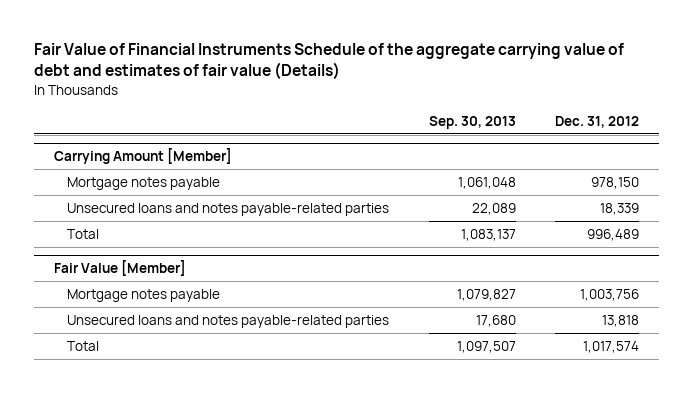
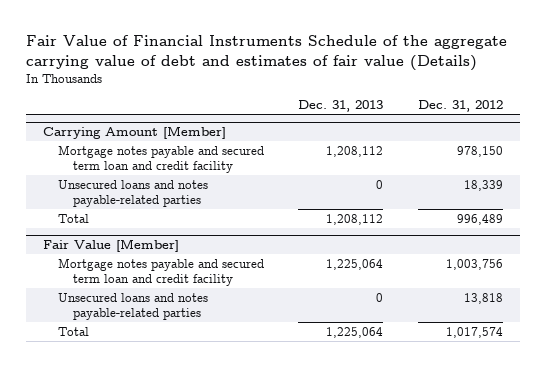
- | Sep. 30, 2013 | Dec. 31, 2012
+ | Dec. 31, 2013 | Dec. 31, 2012
@ Carrying Amount [Member]
- Mortgage notes payable | 1,061,048 | 978,150
+ Mortgage notes payable and secured term loan and credit facility | 1,208,112 | 978,150
@ Fair Value [Member]
- Mortgage notes payable | 1,079,827 | 1,003,756
+ Mortgage notes payable and secured term loan and credit facility | 1,225,064 | 1,003,756

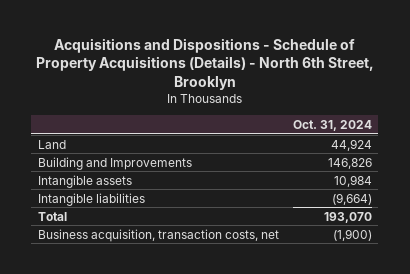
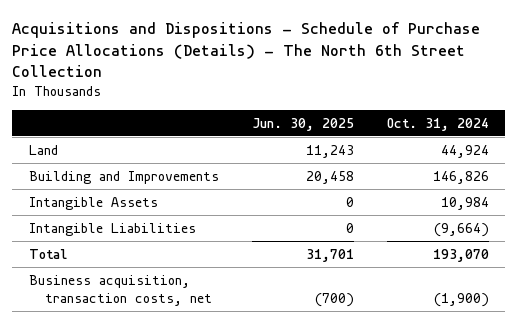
- Acquisitions and Dispositions - Schedule of Property Acquisitions (Details) - North 6th Street, Brooklyn
+ Acquisitions and Dispositions - Schedule of Purchase Price Allocations (Details) - The North 6th Street Collection
- | Oct. 31, 2024
+ | Jun. 30, 2025 | Oct. 31, 2024
- Intangible assets | 10,984
- Intangible liabilities | (9,664)
+ Intangible Assets | 0 | 10,984
+ Intangible Liabilities | 0 | (9,664)

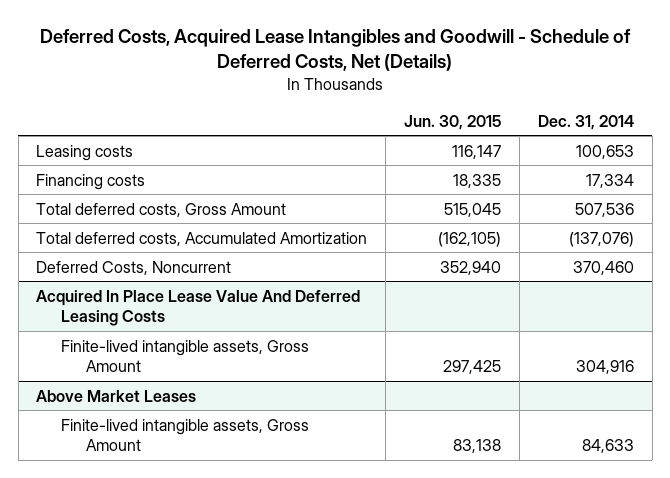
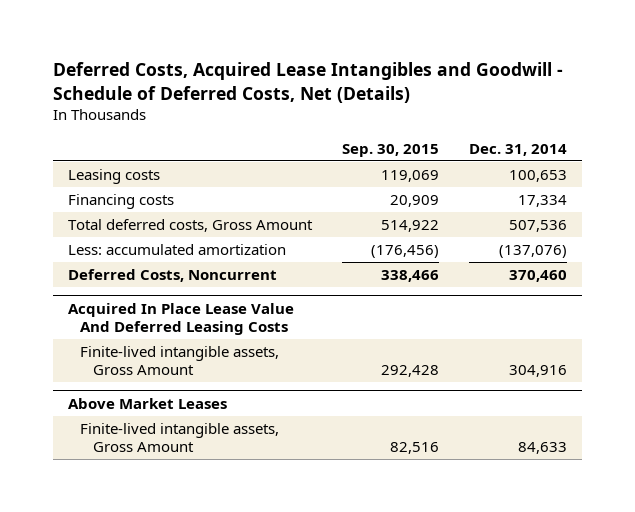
- | Jun. 30, 2015 | Dec. 31, 2014
+ | Sep. 30, 2015 | Dec. 31, 2014
- Total deferred costs, Accumulated Amortization | (162,105) | (137,076)
+ Less: accumulated amortization | (176,456) | (137,076)

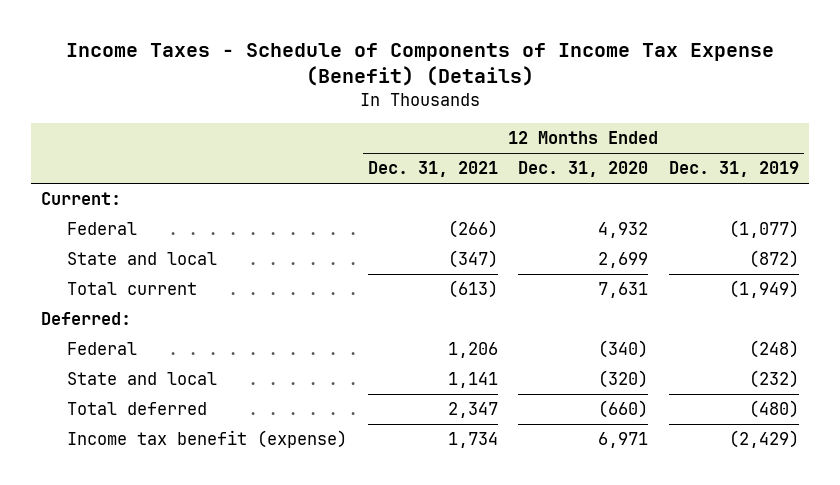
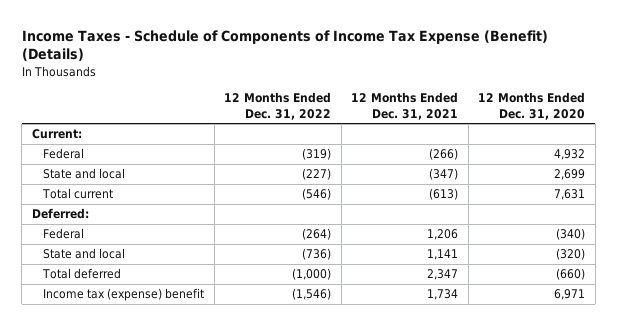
- | 12 Months Ended Dec. 31, 2021 | 12 Months Ended Dec. 31, 2020 | 12 Months Ended Dec. 31, 2019
+ | 12 Months Ended Dec. 31, 2022 | 12 Months Ended Dec. 31, 2021 | 12 Months Ended Dec. 31, 2020
- Income tax benefit (expense) | 1,734 | 6,971 | (2,429)
+ Income tax (expense) benefit | (1,546) | 1,734 | 6,971

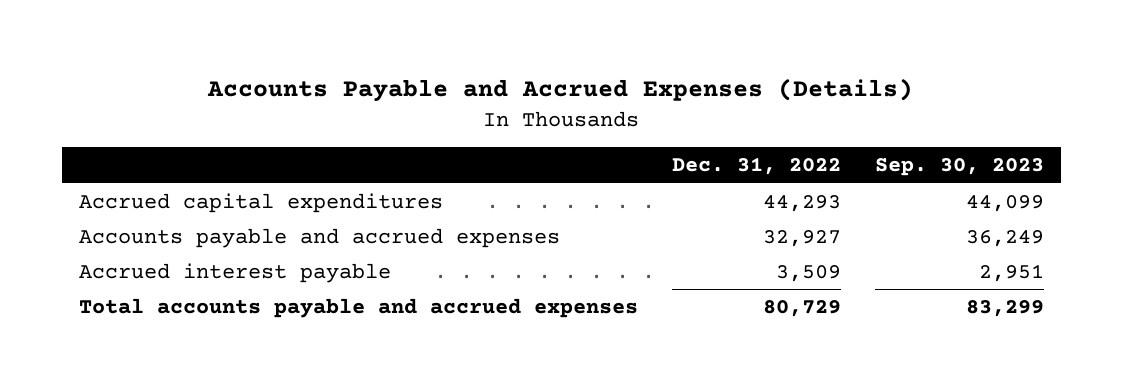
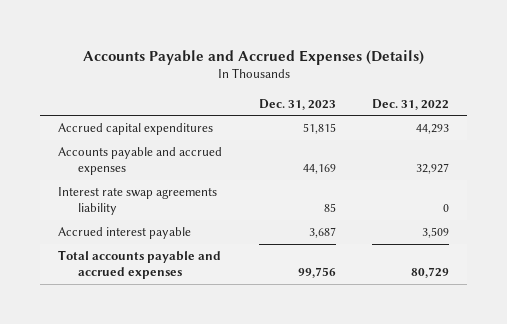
- | Dec. 31, 2022 | Sep. 30, 2023
+ | Dec. 31, 2023 | Dec. 31, 2022
+ Interest rate swap agreements liability | 85 | 0

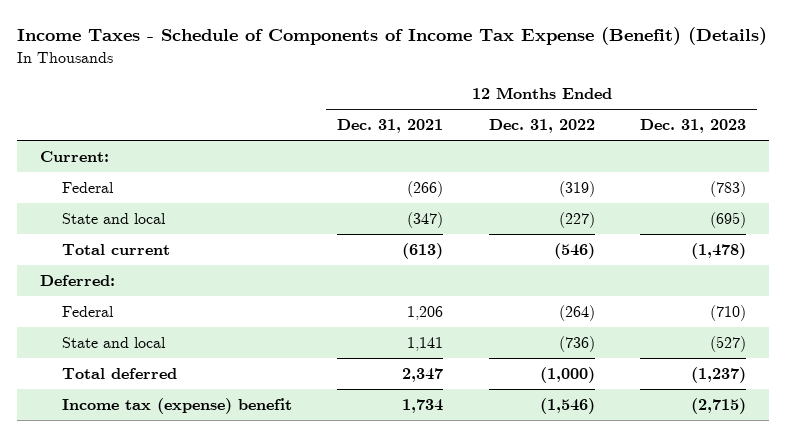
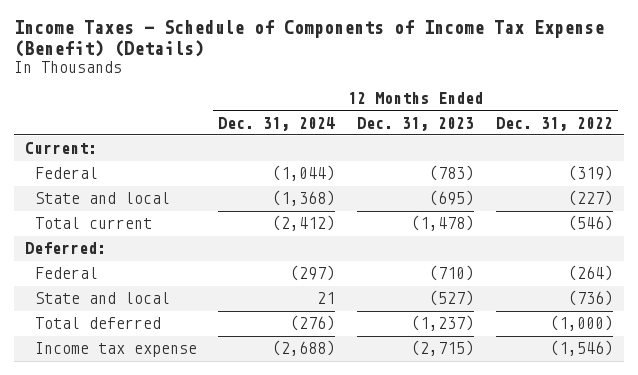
- | 12 Months Ended Dec. 31, 2021 | 12 Months Ended Dec. 31, 2022 | 12 Months Ended Dec. 31, 2023
+ | 12 Months Ended Dec. 31, 2024 | 12 Months Ended Dec. 31, 2023 | 12 Months Ended Dec. 31, 2022
- Income tax (expense) benefit | 1,734 | (1,546) | (2,715)
+ Income tax expense | (2,688) | (2,715) | (1,546)

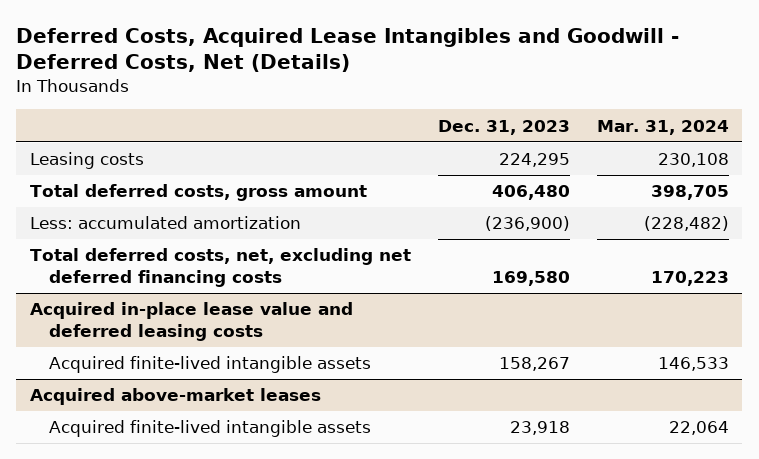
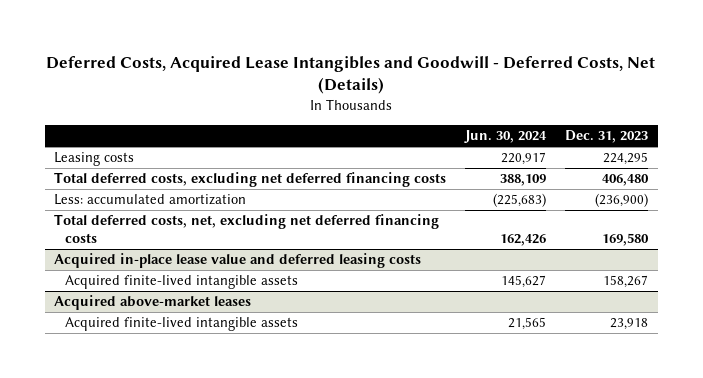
- | Dec. 31, 2023 | Mar. 31, 2024
+ | Jun. 30, 2024 | Dec. 31, 2023
- Total deferred costs, gross amount | 406,480 | 398,705
+ Total deferred costs, excluding net deferred financing costs | 388,109 | 406,480

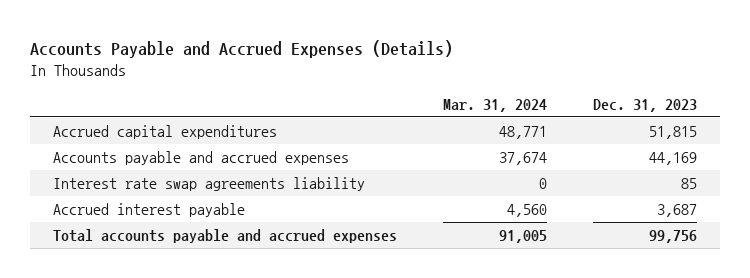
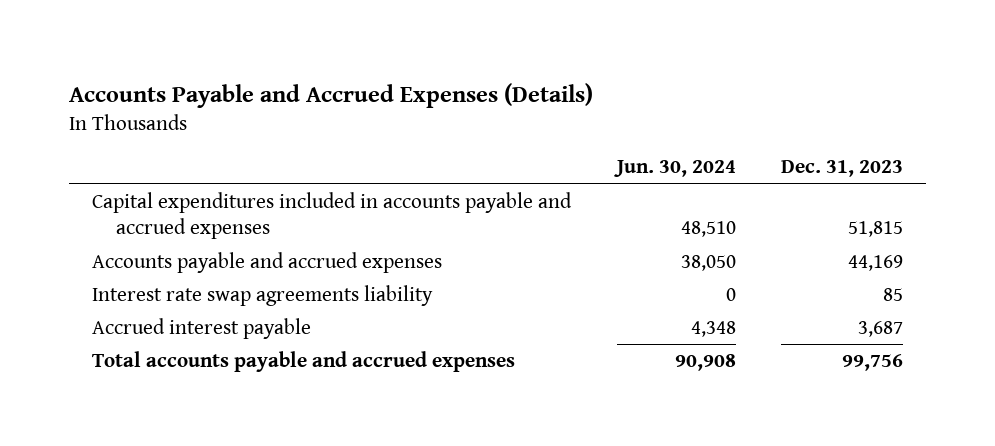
- | Mar. 31, 2024 | Dec. 31, 2023
+ | Jun. 30, 2024 | Dec. 31, 2023
- Accrued capital expenditures | 48,771 | 51,815
+ Capital expenditures included in accounts payable and accrued expenses | 48,510 | 51,815

